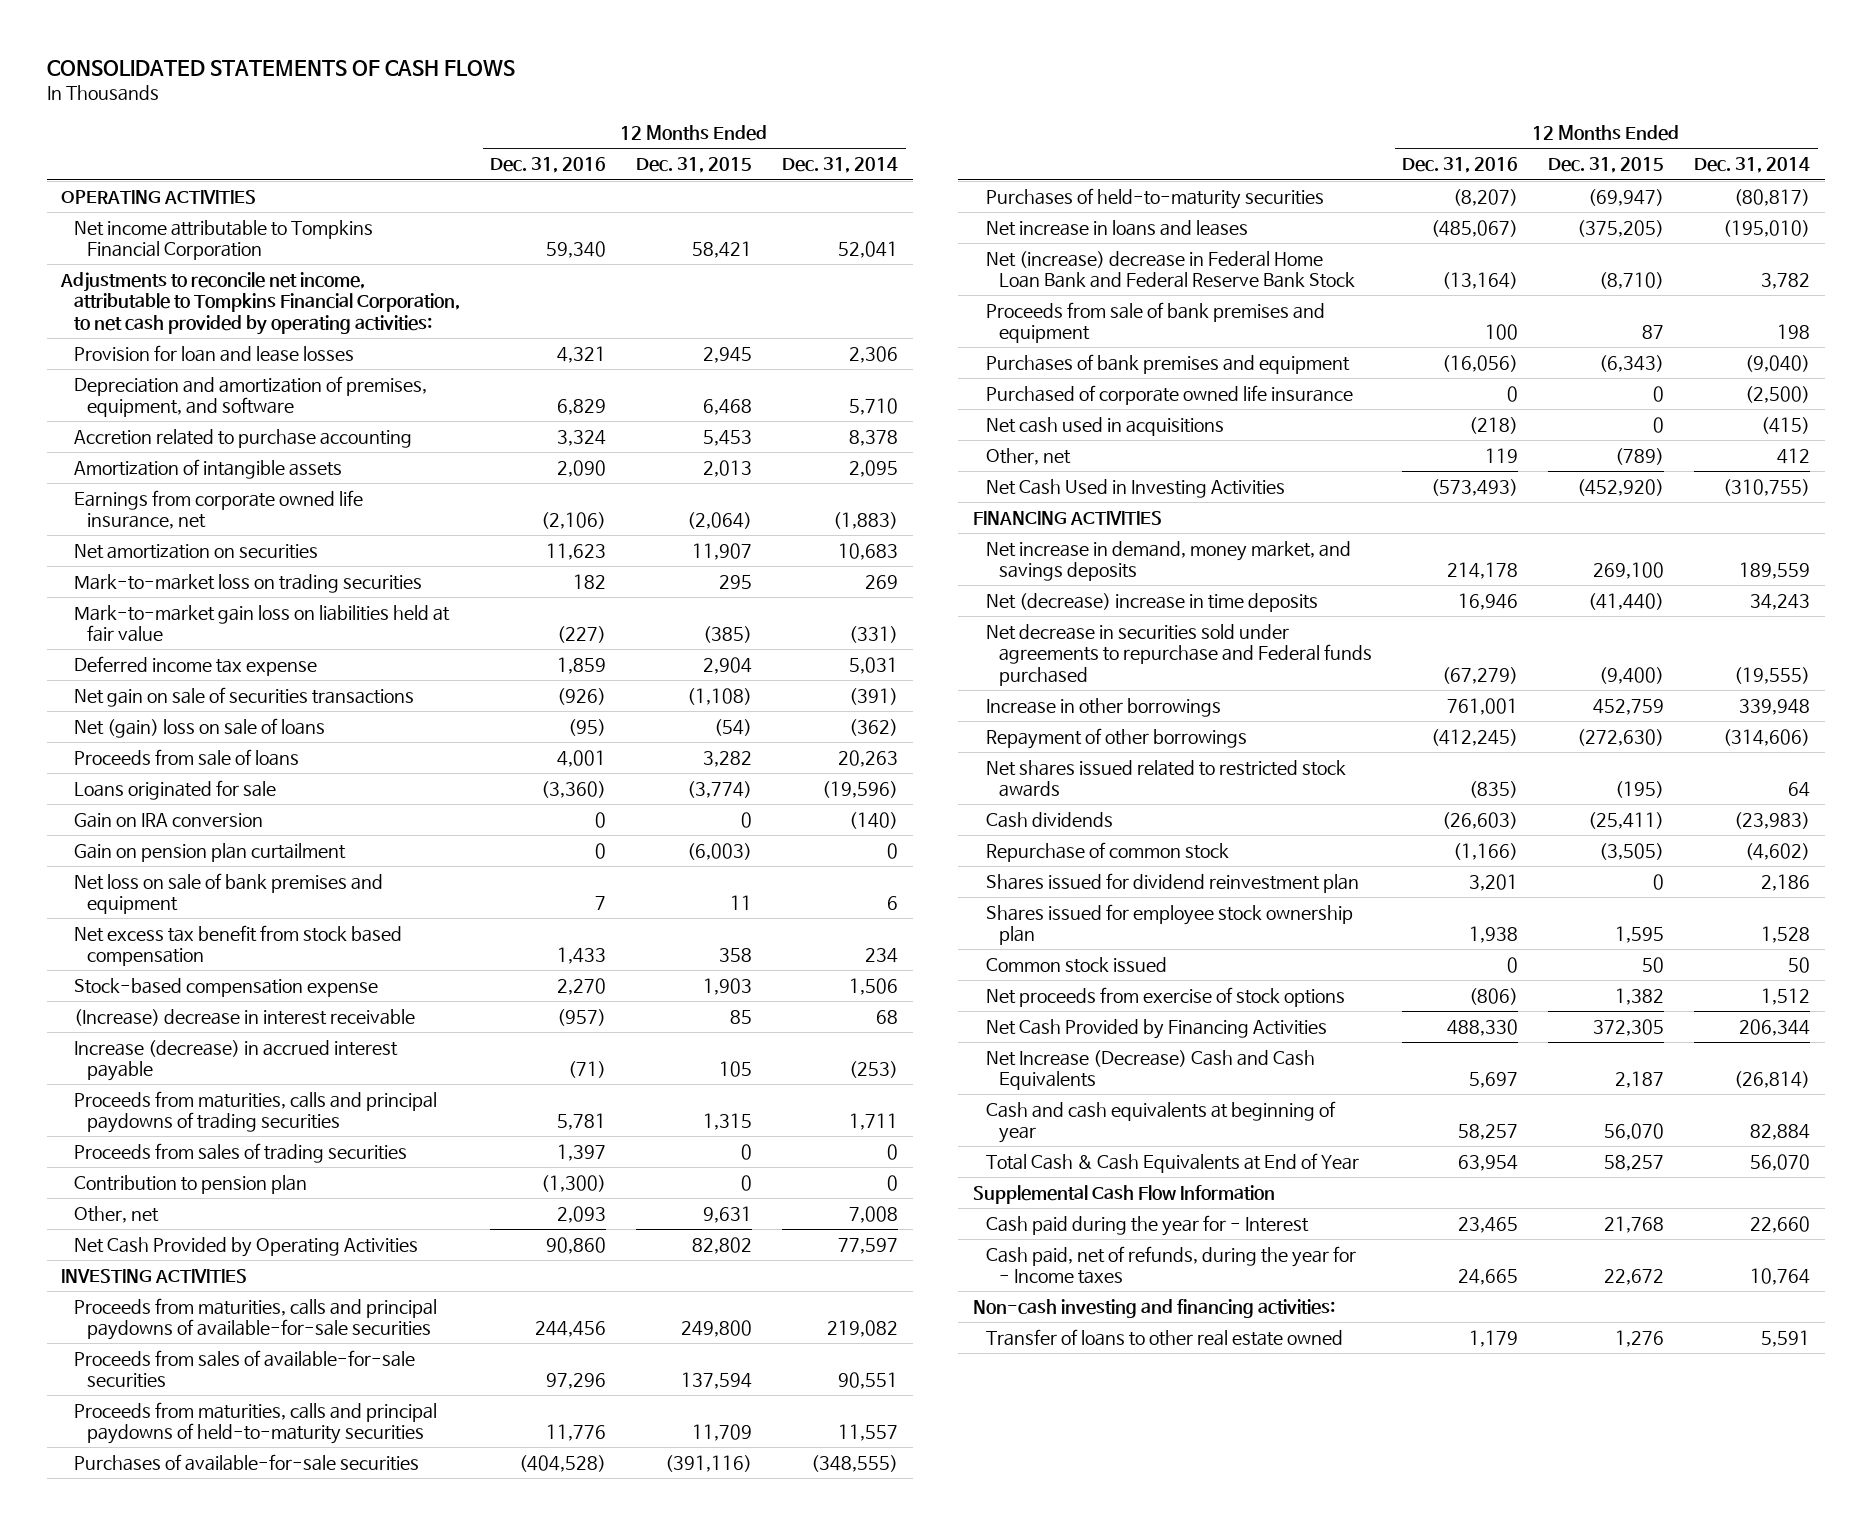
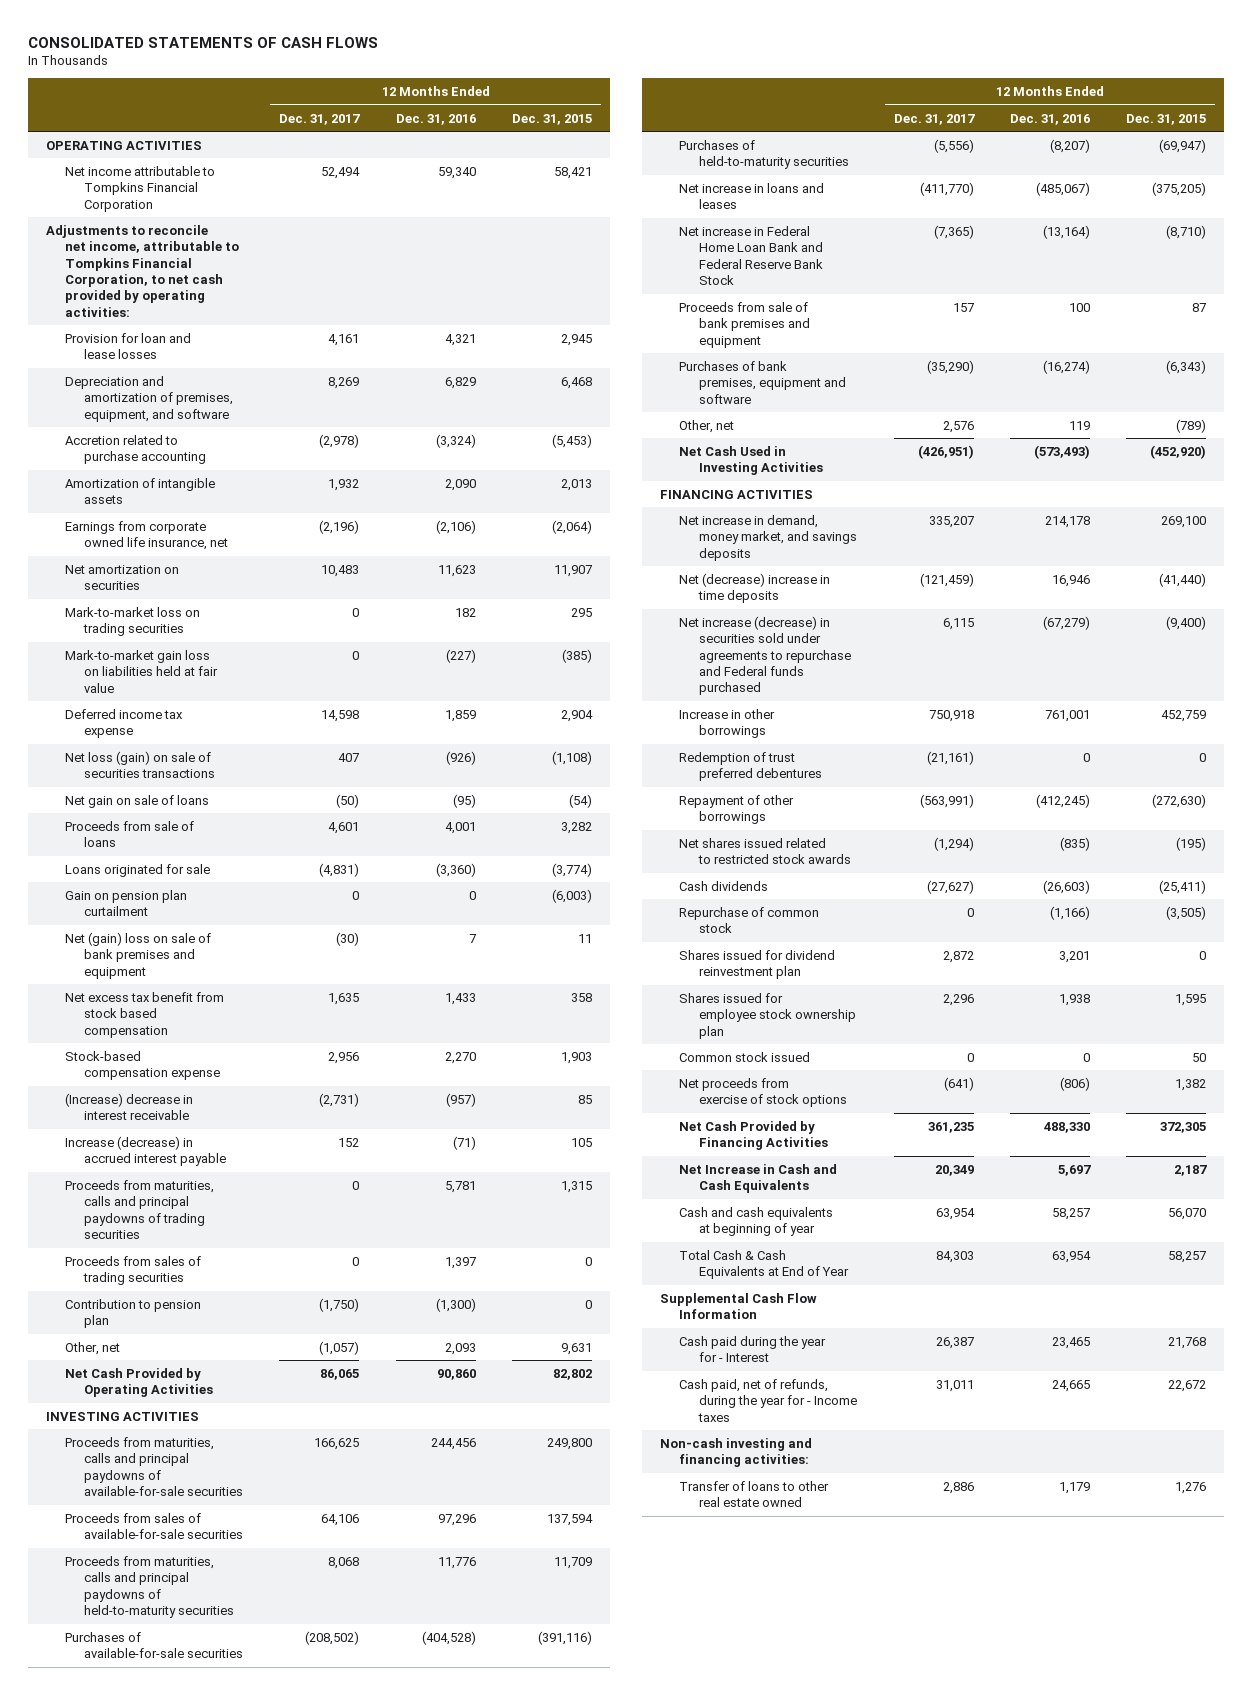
- | 12 Months Ended Dec. 31, 2016 | 12 Months Ended Dec. 31, 2015 | 12 Months Ended Dec. 31, 2014
+ | 12 Months Ended Dec. 31, 2017 | 12 Months Ended Dec. 31, 2016 | 12 Months Ended Dec. 31, 2015
- Accretion related to purchase accounting | 3,324 | 5,453 | 8,378
+ Accretion related to purchase accounting | (2,978) | (3,324) | (5,453)
- Net gain on sale of securities transactions | (926) | (1,108) | (391)
- Net (gain) loss on sale of loans | (95) | (54) | (362)
+ Net loss (gain) on sale of securities transactions | 407 | (926) | (1,108)
+ Net gain on sale of loans | (50) | (95) | (54)
- Gain on IRA conversion | 0 | 0 | (140)
- Net loss on sale of bank premises and equipment | 7 | 11 | 6
+ Net (gain) loss on sale of bank premises and equipment | (30) | 7 | 11
- Net (increase) decrease in Federal Home Loan Bank and Federal Reserve Bank Stock | (13,164) | (8,710) | 3,782
+ Net increase in Federal Home Loan Bank and Federal Reserve Bank Stock | (7,365) | (13,164) | (8,710)
- Purchases of bank premises and equipment | (16,056) | (6,343) | (9,040)
- Purchased of corporate owned life insurance | 0 | 0 | (2,500)
- Net cash used in acquisitions | (218) | 0 | (415)
+ Purchases of bank premises, equipment and software | (35,290) | (16,274) | (6,343)
- Net decrease in securities sold under agreements to repurchase and Federal funds purchased | (67,279) | (9,400) | (19,555)
+ Net increase (decrease) in securities sold under agreements to repurchase and Federal funds purchased | 6,115 | (67,279) | (9,400)
+ Redemption of trust preferred debentures | (21,161) | 0 | 0
- Net Increase (Decrease) Cash and Cash Equivalents | 5,697 | 2,187 | (26,814)
+ Net Increase in Cash and Cash Equivalents | 20,349 | 5,697 | 2,187

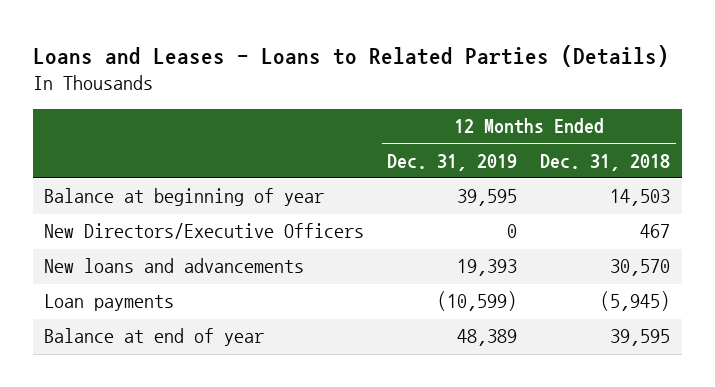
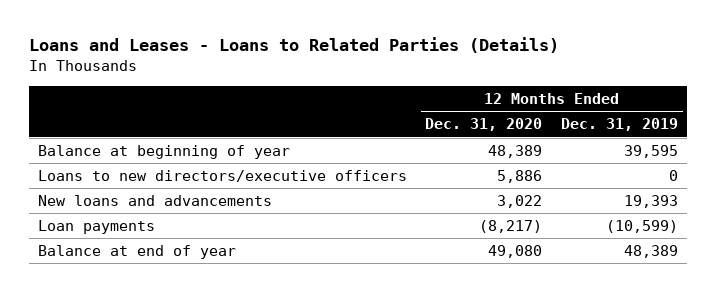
- | 12 Months Ended Dec. 31, 2019 | 12 Months Ended Dec. 31, 2018
+ | 12 Months Ended Dec. 31, 2020 | 12 Months Ended Dec. 31, 2019
- New Directors/Executive Officers | 0 | 467
+ Loans to new directors/executive officers | 5,886 | 0

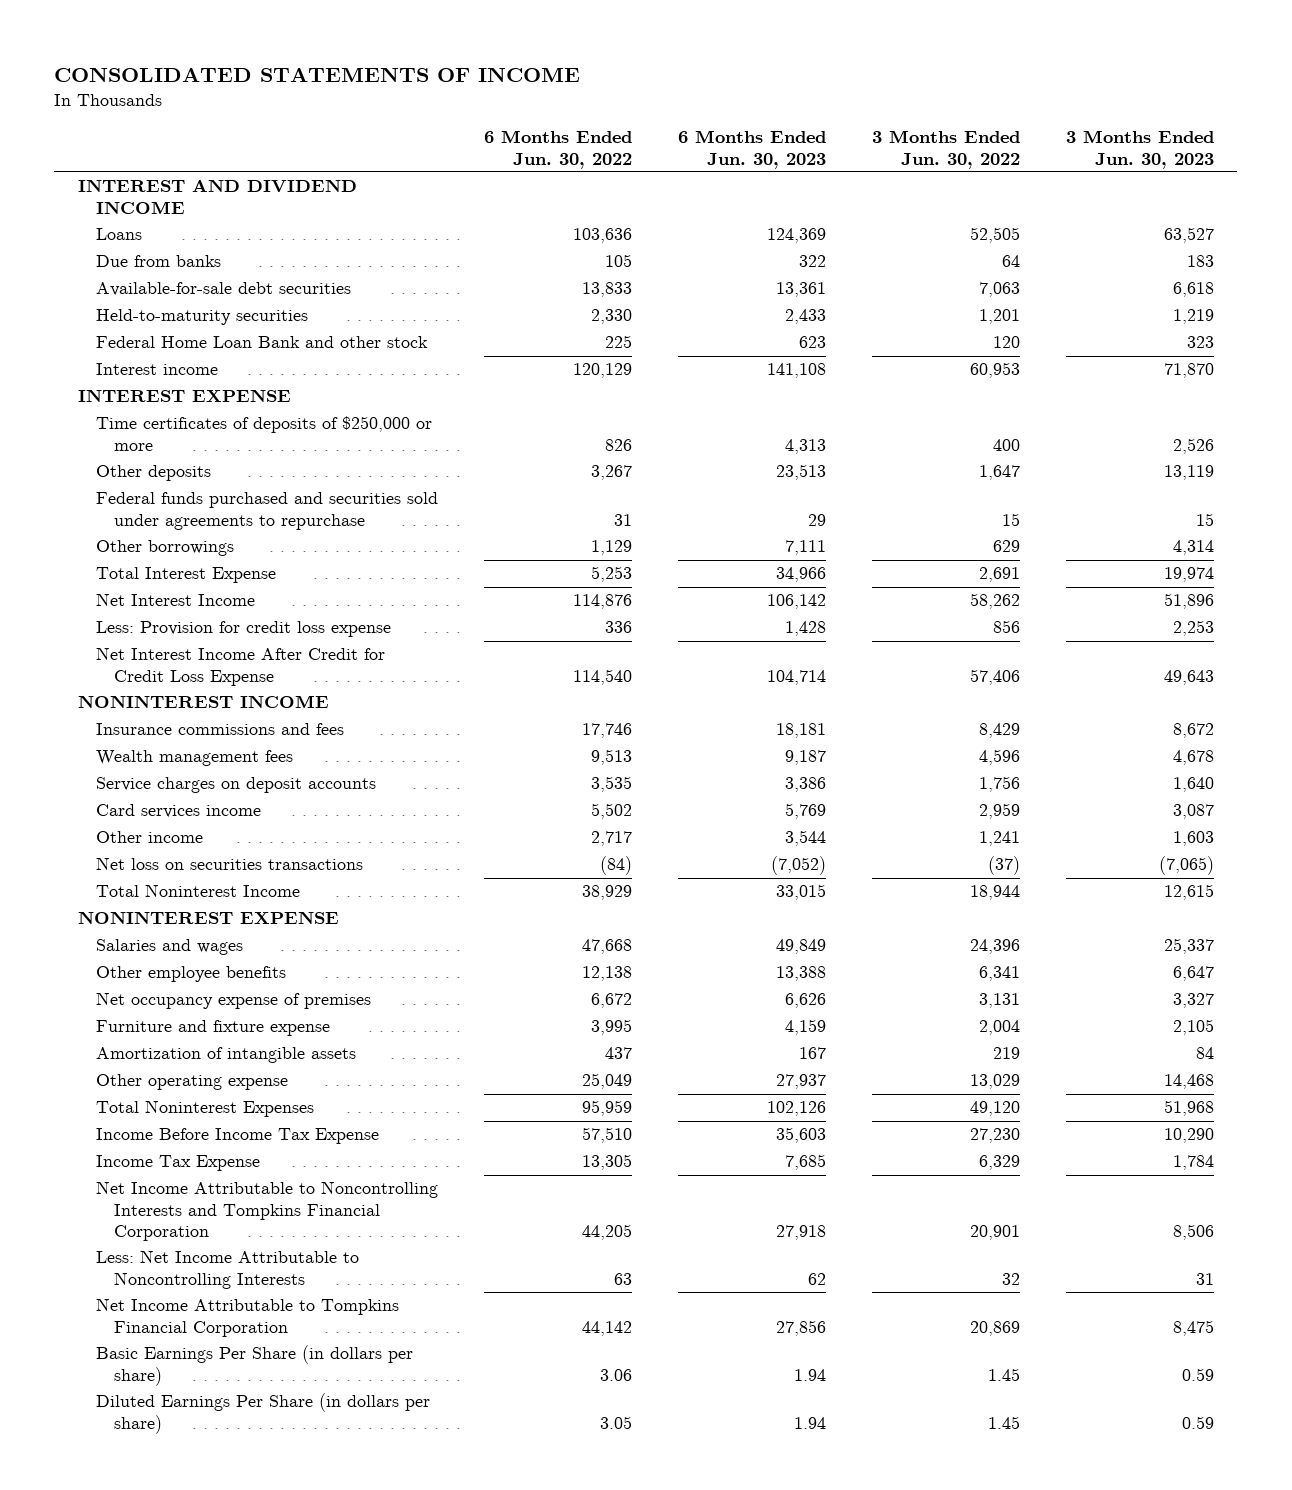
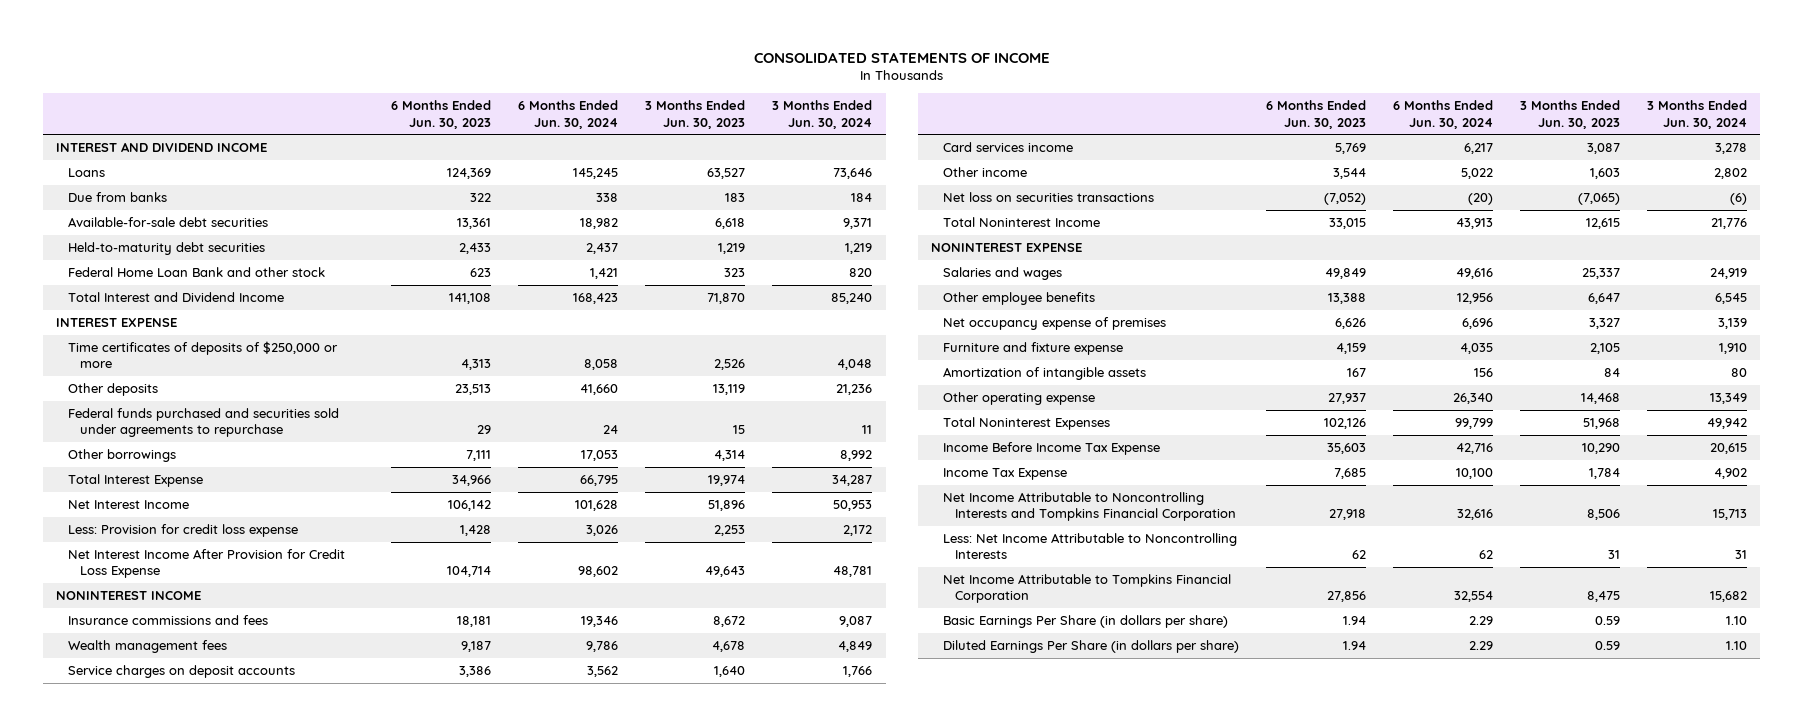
- | 6 Months Ended Jun. 30, 2022 | 6 Months Ended Jun. 30, 2023 | 3 Months Ended Jun. 30, 2022 | 3 Months Ended Jun. 30, 2023
+ | 6 Months Ended Jun. 30, 2023 | 6 Months Ended Jun. 30, 2024 | 3 Months Ended Jun. 30, 2023 | 3 Months Ended Jun. 30, 2024
- Held-to-maturity securities | 2,330 | 2,433 | 1,201 | 1,219
+ Held-to-maturity debt securities | 2,433 | 2,437 | 1,219 | 1,219
- Interest income | 120,129 | 141,108 | 60,953 | 71,870
+ Total Interest and Dividend Income | 141,108 | 168,423 | 71,870 | 85,240
- Net Interest Income After Credit for Credit Loss Expense | 114,540 | 104,714 | 57,406 | 49,643
+ Net Interest Income After Provision for Credit Loss Expense | 104,714 | 98,602 | 49,643 | 48,781

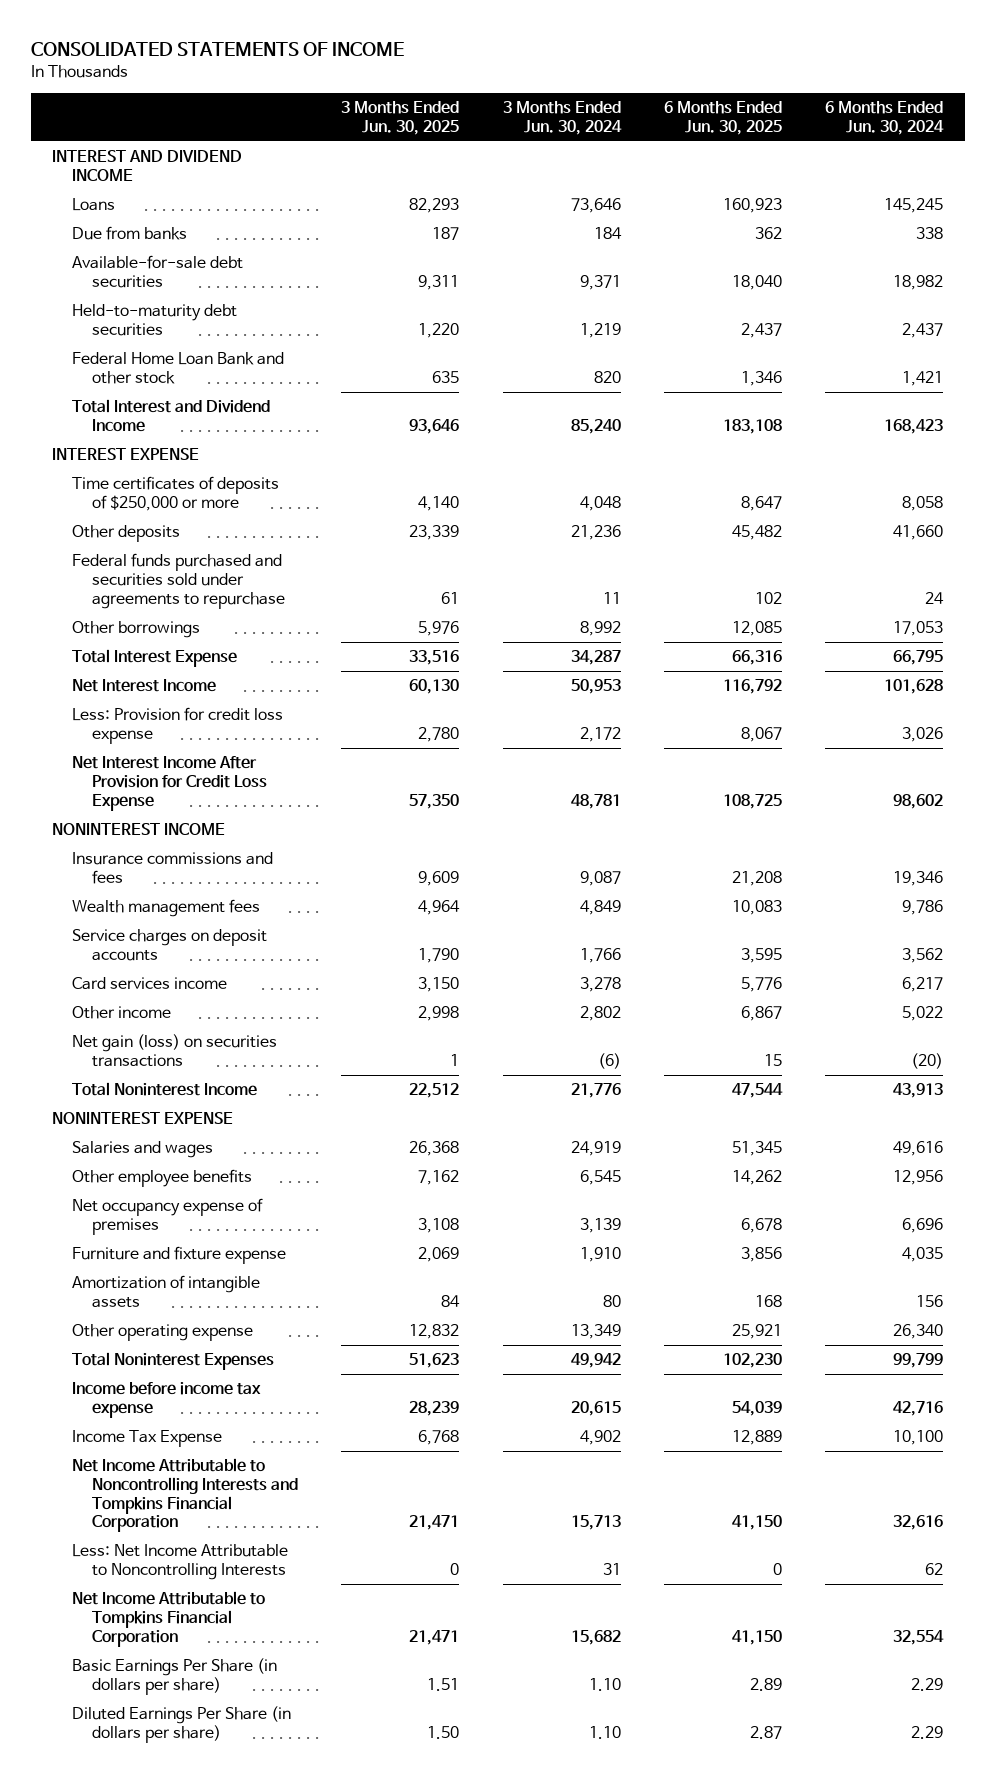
- | 6 Months Ended Jun. 30, 2023 | 6 Months Ended Jun. 30, 2024 | 3 Months Ended Jun. 30, 2023 | 3 Months Ended Jun. 30, 2024
+ | 3 Months Ended Jun. 30, 2025 | 3 Months Ended Jun. 30, 2024 | 6 Months Ended Jun. 30, 2025 | 6 Months Ended Jun. 30, 2024
- Net loss on securities transactions | (7,052) | (20) | (7,065) | (6)
+ Net gain (loss) on securities transactions | 1 | (6) | 15 | (20)
- Income Before Income Tax Expense | 35,603 | 42,716 | 10,290 | 20,615
+ Income before income tax expense | 28,239 | 20,615 | 54,039 | 42,716

